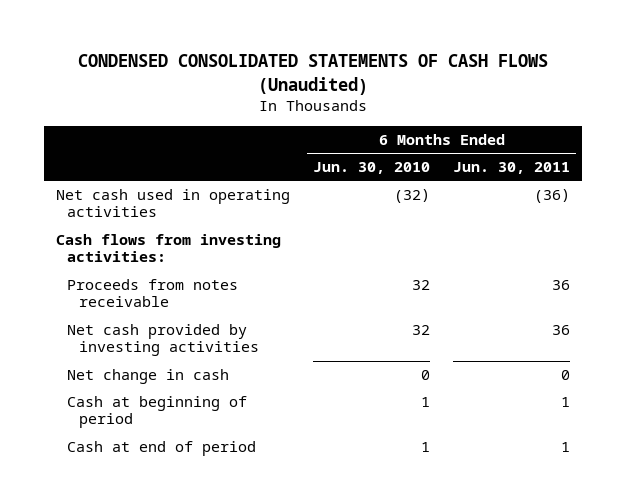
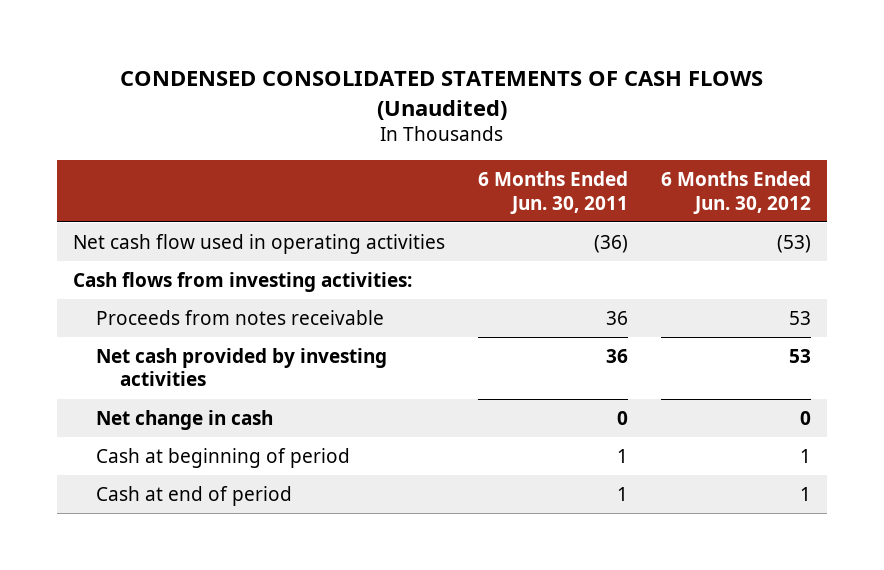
- | 6 Months Ended Jun. 30, 2010 | 6 Months Ended Jun. 30, 2011
+ | 6 Months Ended Jun. 30, 2011 | 6 Months Ended Jun. 30, 2012
- Net cash used in operating activities | (32) | (36)
+ Net cash flow used in operating activities | (36) | (53)

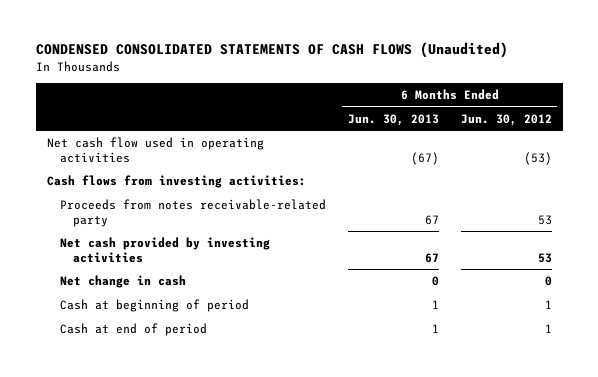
- | 6 Months Ended Jun. 30, 2011 | 6 Months Ended Jun. 30, 2012
+ | 6 Months Ended Jun. 30, 2013 | 6 Months Ended Jun. 30, 2012
- Proceeds from notes receivable | 36 | 53
+ Proceeds from notes receivable-related party | 67 | 53

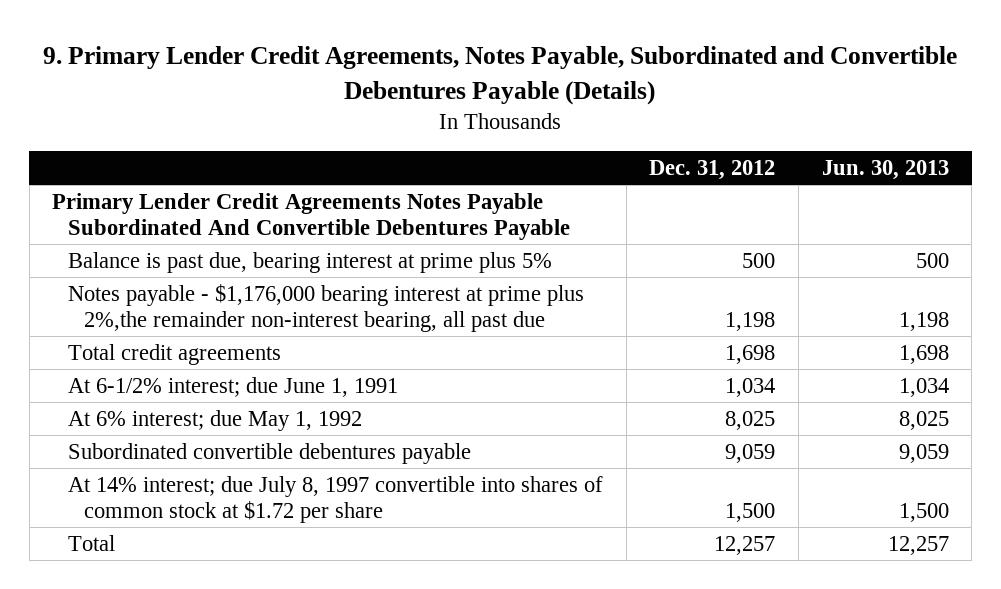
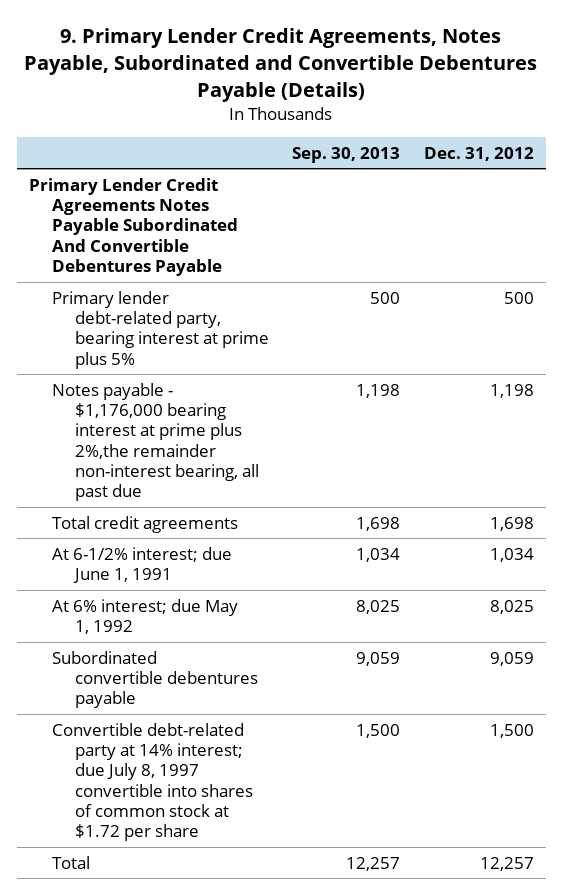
- | Dec. 31, 2012 | Jun. 30, 2013
+ | Sep. 30, 2013 | Dec. 31, 2012
- Balance is past due, bearing interest at prime plus 5% | 500 | 500
+ Primary lender debt-related party, bearing interest at prime plus 5% | 500 | 500
- At 14% interest; due July 8, 1997 convertible into shares of common stock at $1.72 per share | 1,500 | 1,500
+ Convertible debt-related party at 14% interest; due July 8, 1997 convertible into shares of common stock at $1.72 per share | 1,500 | 1,500

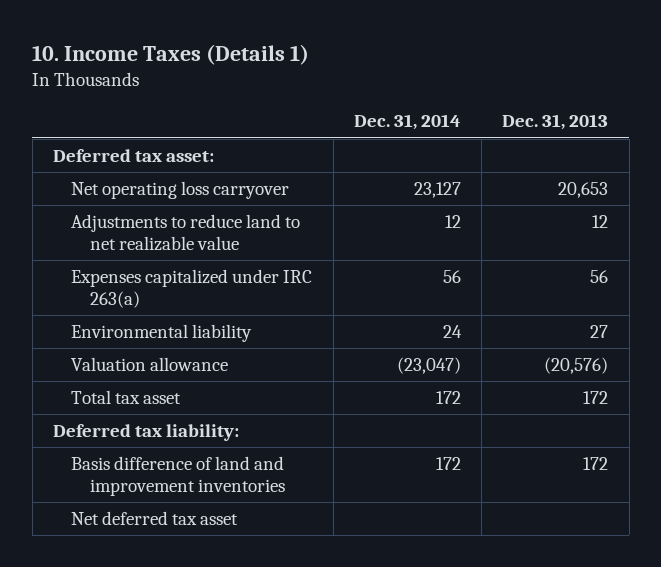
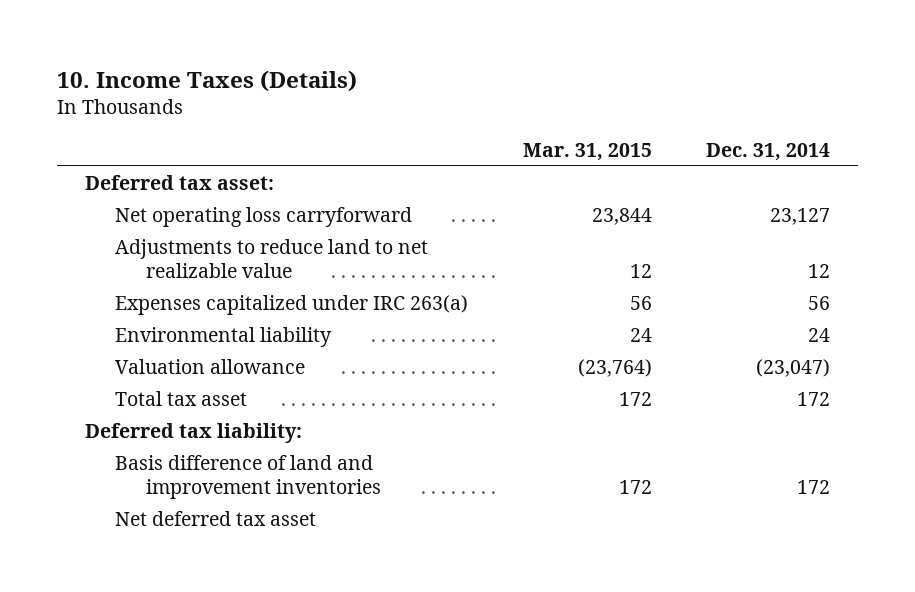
- 10. Income Taxes (Details 1)
+ 10. Income Taxes (Details)
- | Dec. 31, 2014 | Dec. 31, 2013
+ | Mar. 31, 2015 | Dec. 31, 2014
- Net operating loss carryover | 23,127 | 20,653
+ Net operating loss carryforward | 23,844 | 23,127

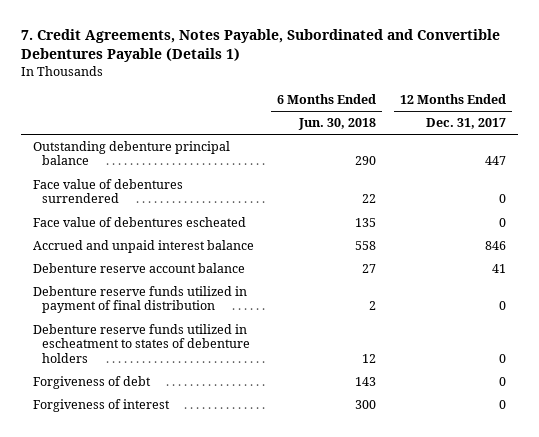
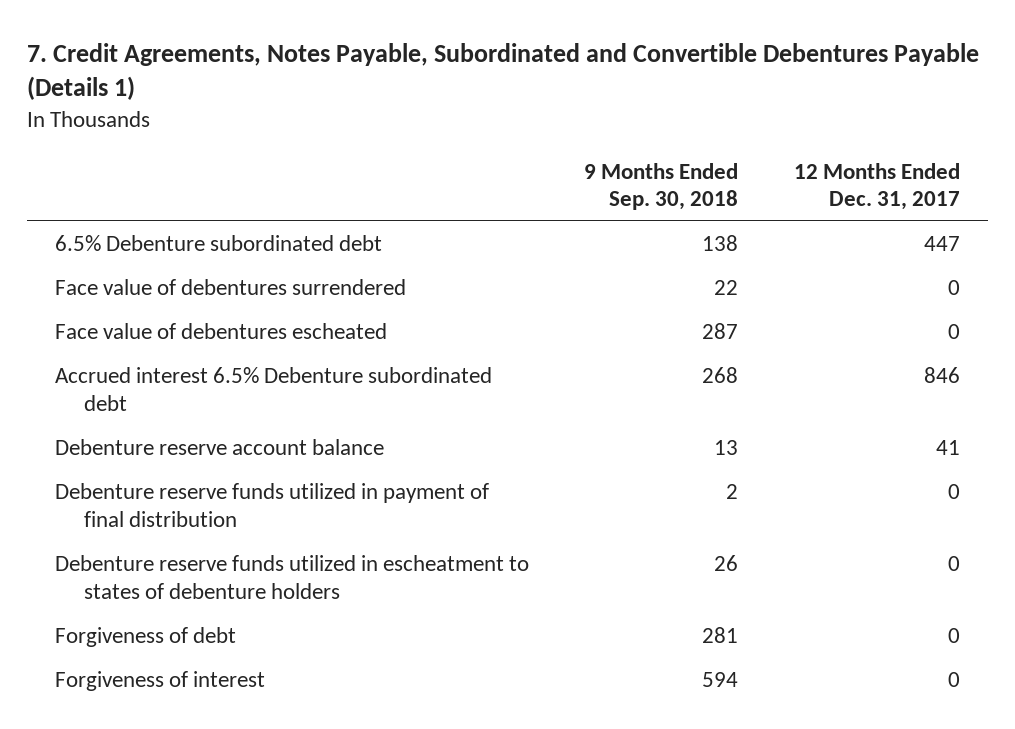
- | 6 Months Ended Jun. 30, 2018 | 12 Months Ended Dec. 31, 2017
+ | 9 Months Ended Sep. 30, 2018 | 12 Months Ended Dec. 31, 2017
- Outstanding debenture principal balance | 290 | 447
+ 6.5% Debenture subordinated debt | 138 | 447
- Accrued and unpaid interest balance | 558 | 846
+ Accrued interest 6.5% Debenture subordinated debt | 268 | 846

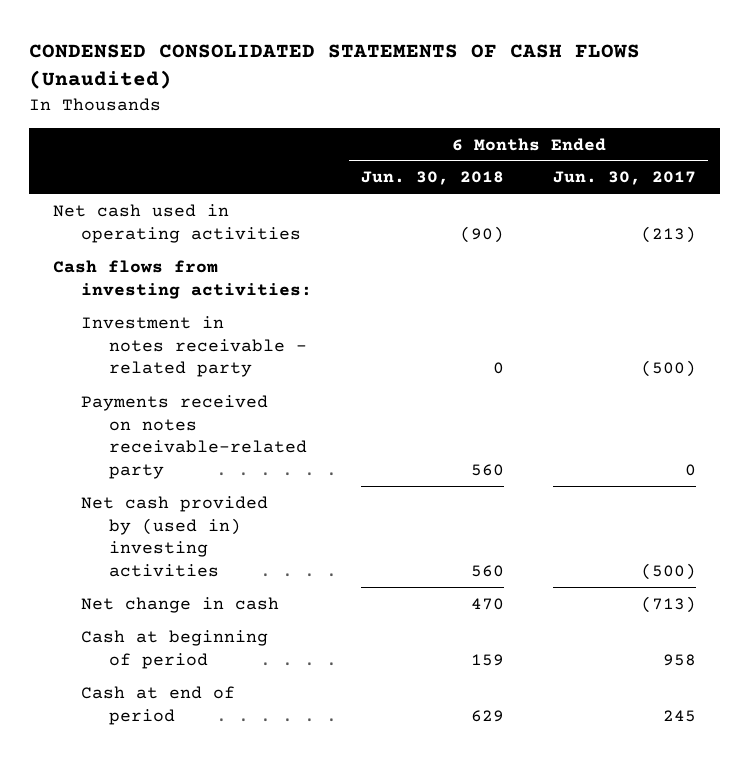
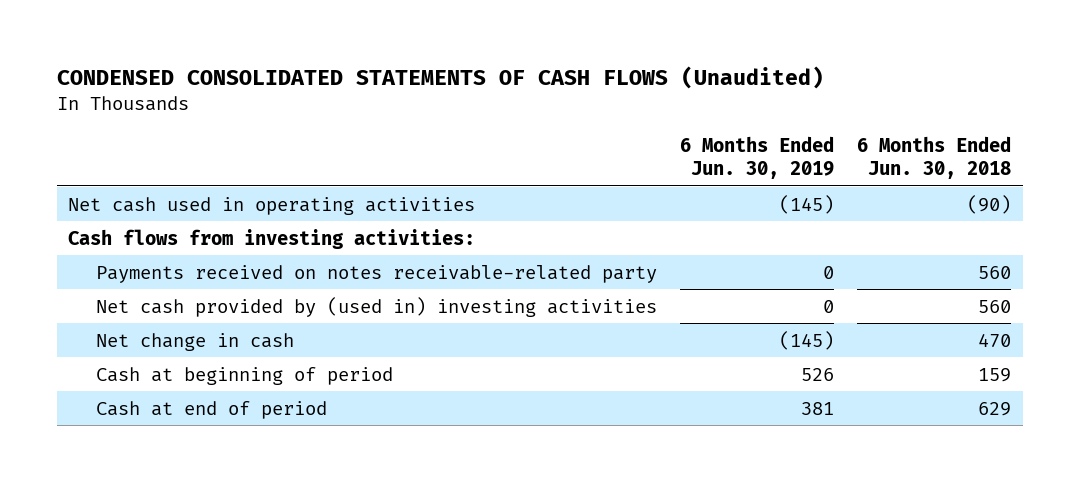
- | 6 Months Ended Jun. 30, 2018 | 6 Months Ended Jun. 30, 2017
+ | 6 Months Ended Jun. 30, 2019 | 6 Months Ended Jun. 30, 2018
- Investment in notes receivable - related party | 0 | (500)

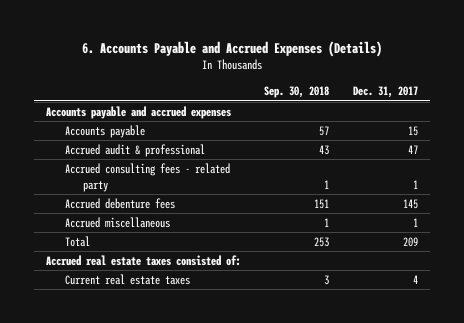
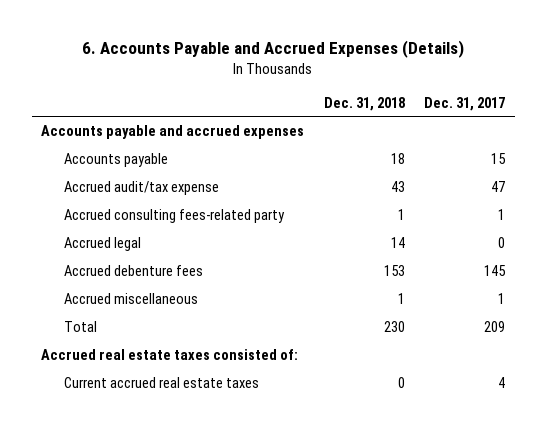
- | Sep. 30, 2018 | Dec. 31, 2017
+ | Dec. 31, 2018 | Dec. 31, 2017
- Accrued audit & professional | 43 | 47
- Accrued consulting fees - related party | 1 | 1
+ Accrued audit/tax expense | 43 | 47
+ Accrued consulting fees-related party | 1 | 1
+ Accrued legal | 14 | 0
- Current real estate taxes | 3 | 4
+ Current accrued real estate taxes | 0 | 4

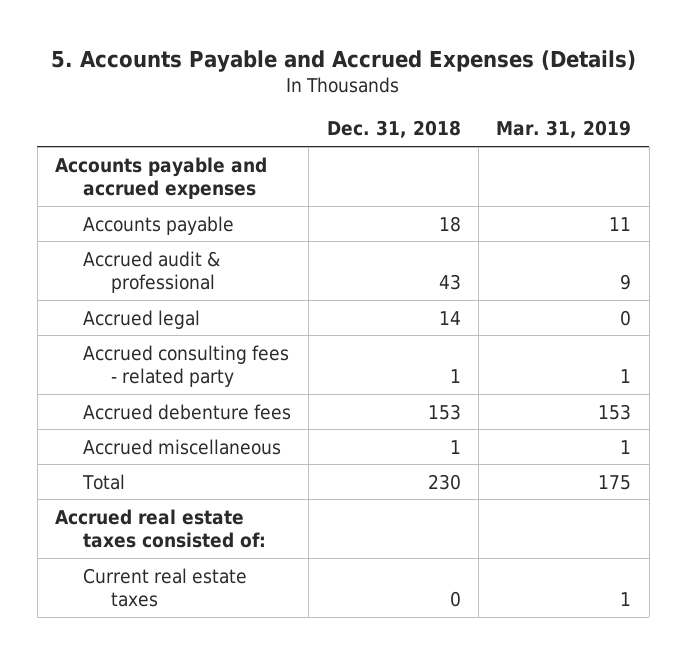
- 6. Accounts Payable and Accrued Expenses (Details)
+ 5. Accounts Payable and Accrued Expenses (Details)
- | Dec. 31, 2018 | Dec. 31, 2017
+ | Dec. 31, 2018 | Mar. 31, 2019
- Accrued audit/tax expense | 43 | 47
- Accrued consulting fees-related party | 1 | 1
+ Accrued audit & professional | 43 | 9
+ Accrued consulting fees - related party | 1 | 1
- Current accrued real estate taxes | 0 | 4
+ Current real estate taxes | 0 | 1

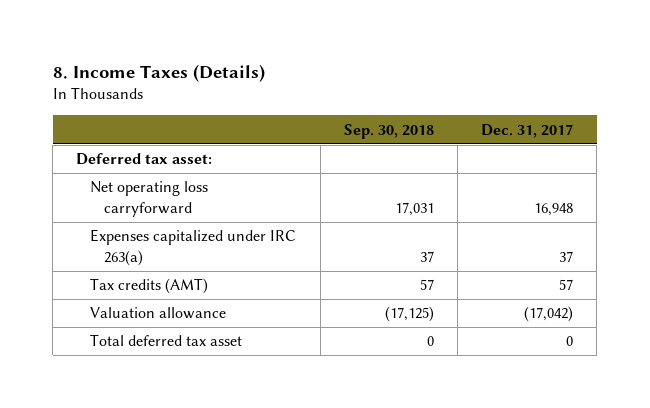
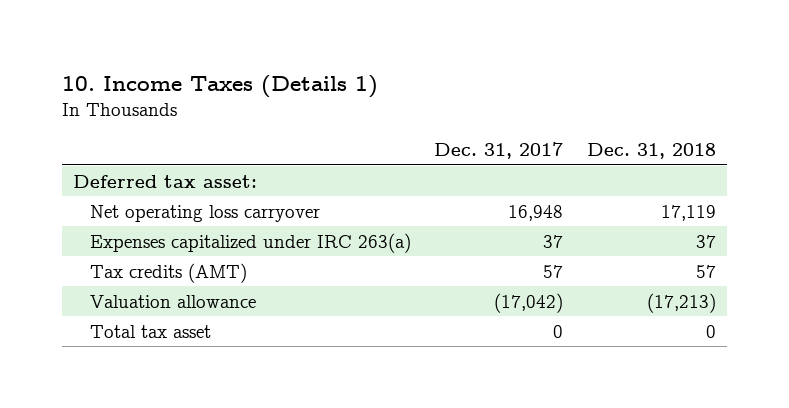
- 8. Income Taxes (Details)
+ 10. Income Taxes (Details 1)
- | Sep. 30, 2018 | Dec. 31, 2017
+ | Dec. 31, 2017 | Dec. 31, 2018
- Net operating loss carryforward | 17,031 | 16,948
+ Net operating loss carryover | 16,948 | 17,119
- Total deferred tax asset | 0 | 0
+ Total tax asset | 0 | 0

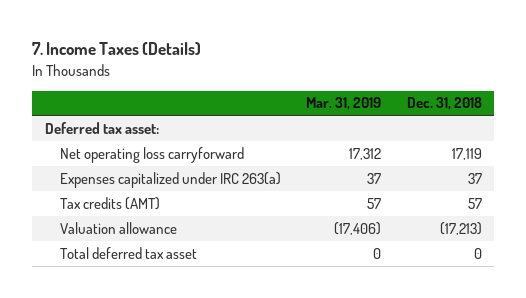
- 10. Income Taxes (Details 1)
+ 7. Income Taxes (Details)
- | Dec. 31, 2017 | Dec. 31, 2018
+ | Mar. 31, 2019 | Dec. 31, 2018
- Net operating loss carryover | 16,948 | 17,119
+ Net operating loss carryforward | 17,312 | 17,119
- Total tax asset | 0 | 0
+ Total deferred tax asset | 0 | 0

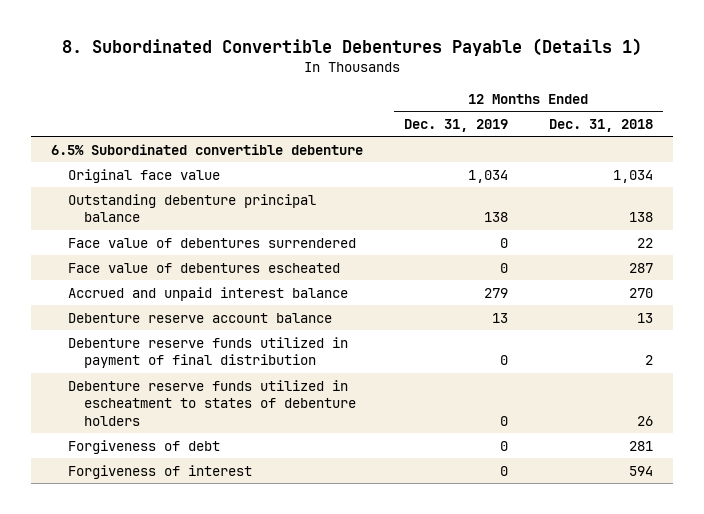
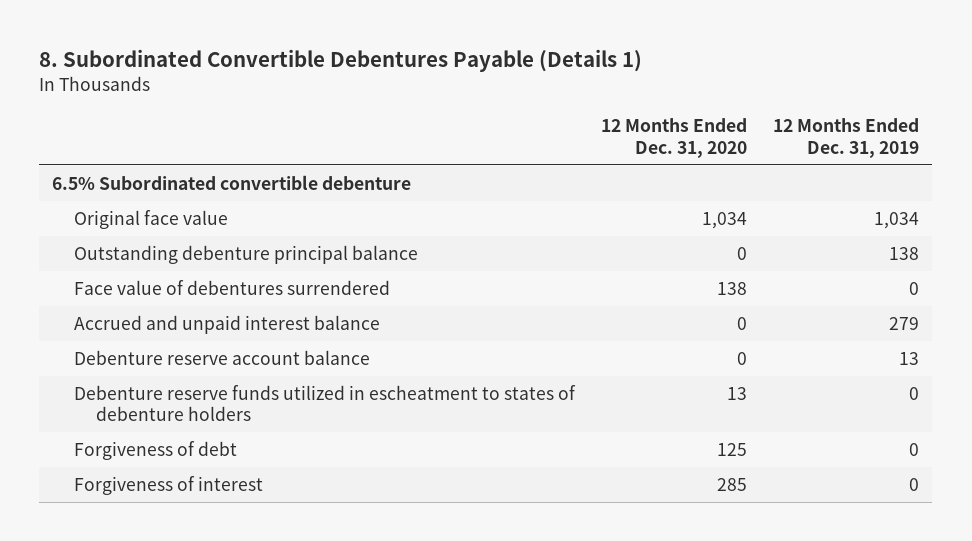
- | 12 Months Ended Dec. 31, 2019 | 12 Months Ended Dec. 31, 2018
+ | 12 Months Ended Dec. 31, 2020 | 12 Months Ended Dec. 31, 2019
- Face value of debentures escheated | 0 | 287
- Debenture reserve funds utilized in payment of final distribution | 0 | 2

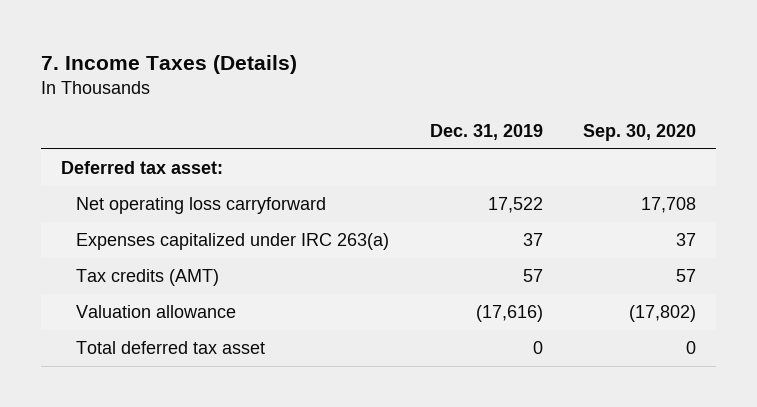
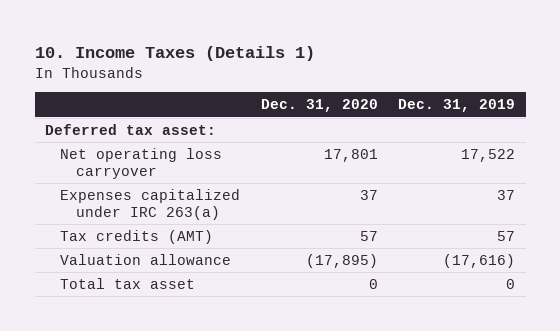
- 7. Income Taxes (Details)
+ 10. Income Taxes (Details 1)
- | Dec. 31, 2019 | Sep. 30, 2020
+ | Dec. 31, 2020 | Dec. 31, 2019
- Net operating loss carryforward | 17,522 | 17,708
+ Net operating loss carryover | 17,801 | 17,522
- Total deferred tax asset | 0 | 0
+ Total tax asset | 0 | 0

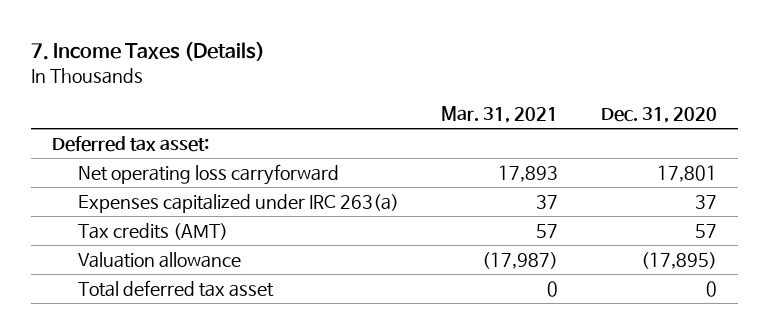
- 10. Income Taxes (Details 1)
+ 7. Income Taxes (Details)
- | Dec. 31, 2020 | Dec. 31, 2019
+ | Mar. 31, 2021 | Dec. 31, 2020
- Net operating loss carryover | 17,801 | 17,522
+ Net operating loss carryforward | 17,893 | 17,801
- Total tax asset | 0 | 0
+ Total deferred tax asset | 0 | 0

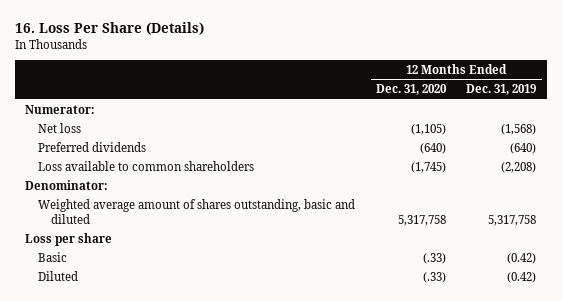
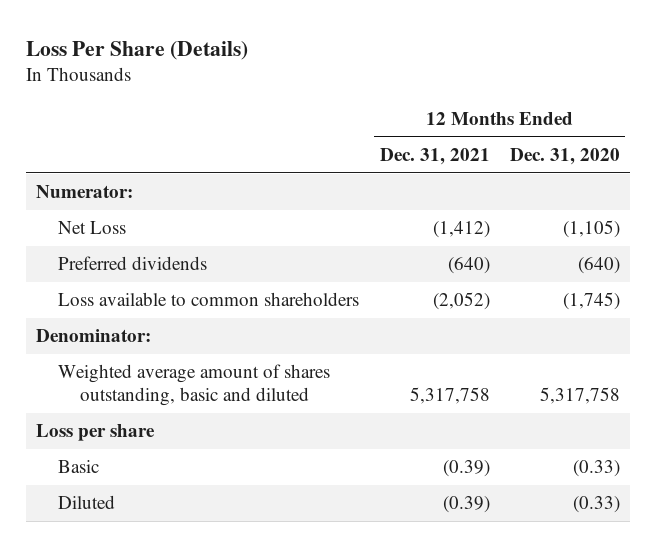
- 16. Loss Per Share (Details)
+ Loss Per Share (Details)
- | 12 Months Ended Dec. 31, 2020 | 12 Months Ended Dec. 31, 2019
+ | 12 Months Ended Dec. 31, 2021 | 12 Months Ended Dec. 31, 2020
- Net loss | (1,105) | (1,568)
+ Net Loss | (1,412) | (1,105)
- Basic | (.33) | (0.42)
- Diluted | (.33) | (0.42)
+ Basic | (0.39) | (0.33)
+ Diluted | (0.39) | (0.33)

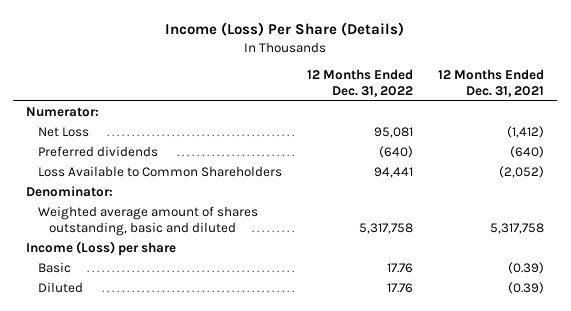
- Loss Per Share (Details)
+ Income (Loss) Per Share (Details)
- | 12 Months Ended Dec. 31, 2021 | 12 Months Ended Dec. 31, 2020
+ | 12 Months Ended Dec. 31, 2022 | 12 Months Ended Dec. 31, 2021
- Loss available to common shareholders | (2,052) | (1,745)
+ Loss Available to Common Shareholders | 94,441 | (2,052)
- Loss per share
+ Income (Loss) per share

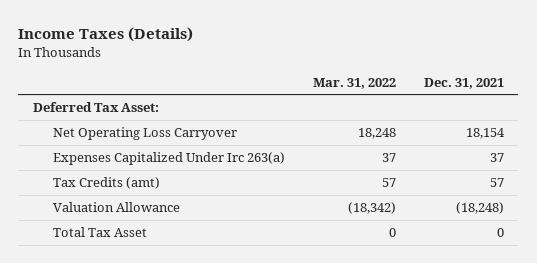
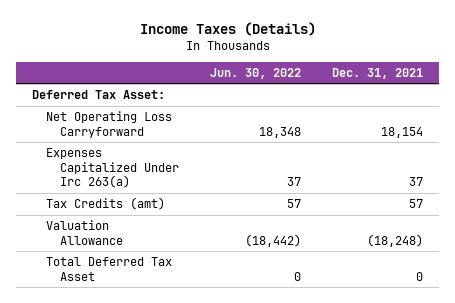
- | Mar. 31, 2022 | Dec. 31, 2021
+ | Jun. 30, 2022 | Dec. 31, 2021
- Net Operating Loss Carryover | 18,248 | 18,154
+ Net Operating Loss Carryforward | 18,348 | 18,154
- Total Tax Asset | 0 | 0
+ Total Deferred Tax Asset | 0 | 0

